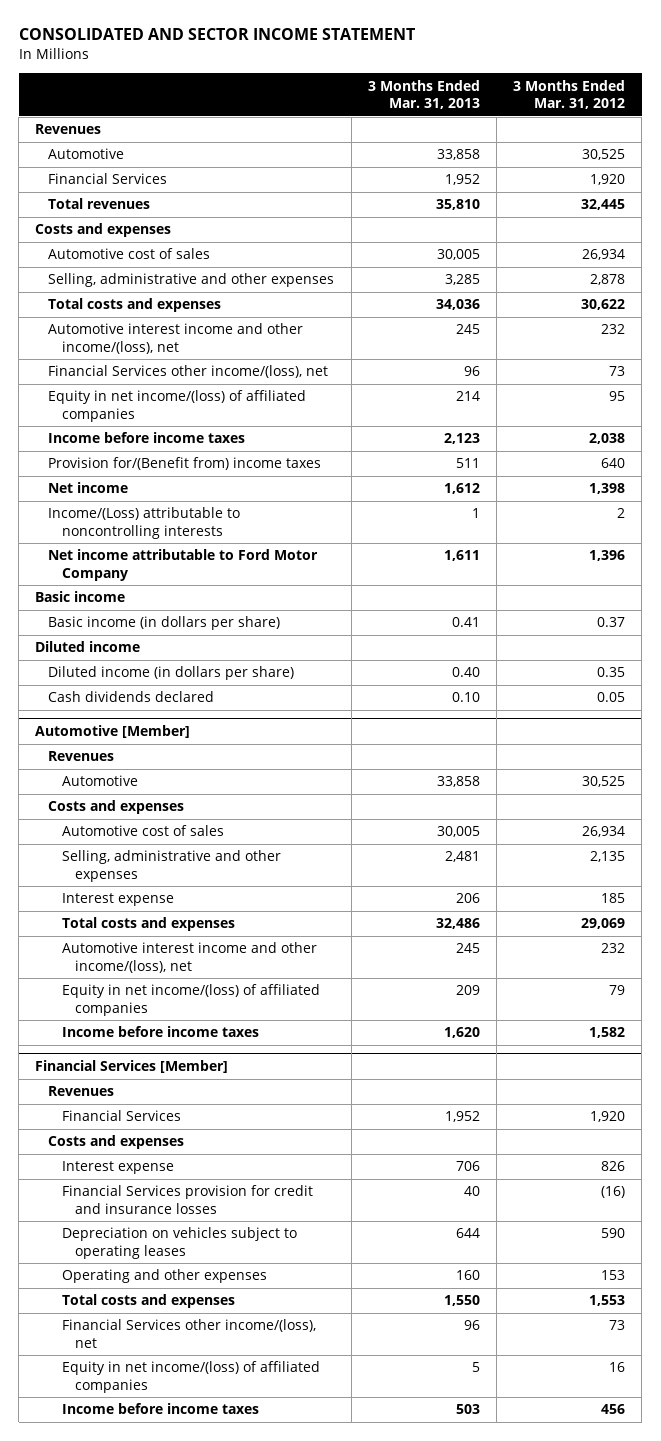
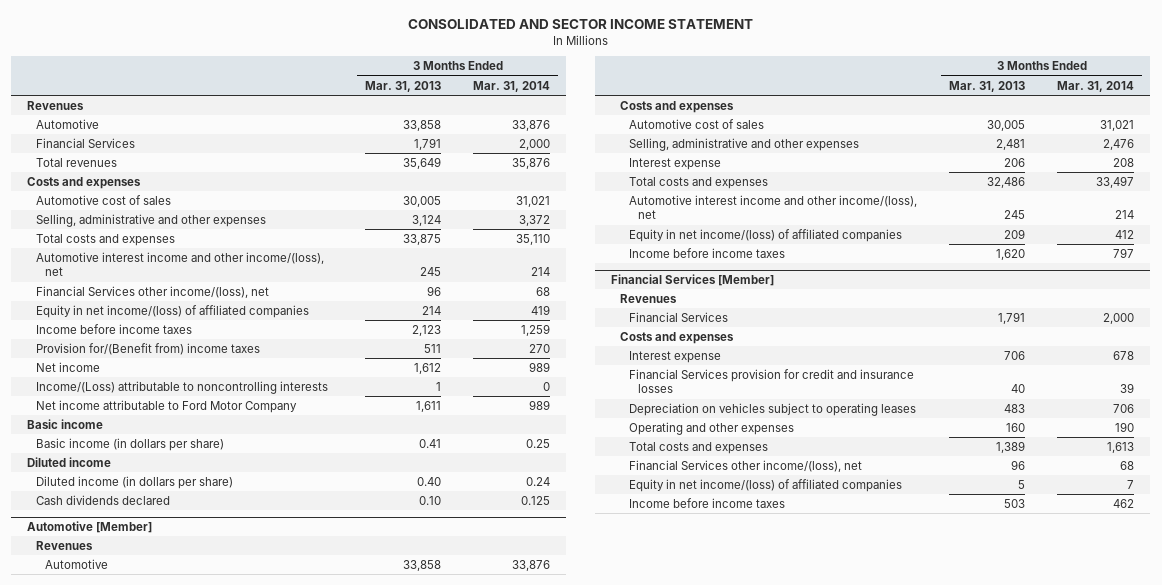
- | 3 Months Ended Mar. 31, 2013 | 3 Months Ended Mar. 31, 2012
+ | 3 Months Ended Mar. 31, 2013 | 3 Months Ended Mar. 31, 2014
- Financial Services | 1,952 | 1,920
- Total revenues | 35,810 | 32,445
+ Financial Services | 1,791 | 2,000
+ Total revenues | 35,649 | 35,876
- Selling, administrative and other expenses | 3,285 | 2,878
- Total costs and expenses | 34,036 | 30,622
+ Selling, administrative and other expenses | 3,124 | 3,372
+ Total costs and expenses | 33,875 | 35,110
@ Financial Services [Member]
- Financial Services | 1,952 | 1,920
+ Financial Services | 1,791 | 2,000
- Depreciation on vehicles subject to operating leases | 644 | 590
+ Depreciation on vehicles subject to operating leases | 483 | 706
- Total costs and expenses | 1,550 | 1,553
+ Total costs and expenses | 1,389 | 1,613

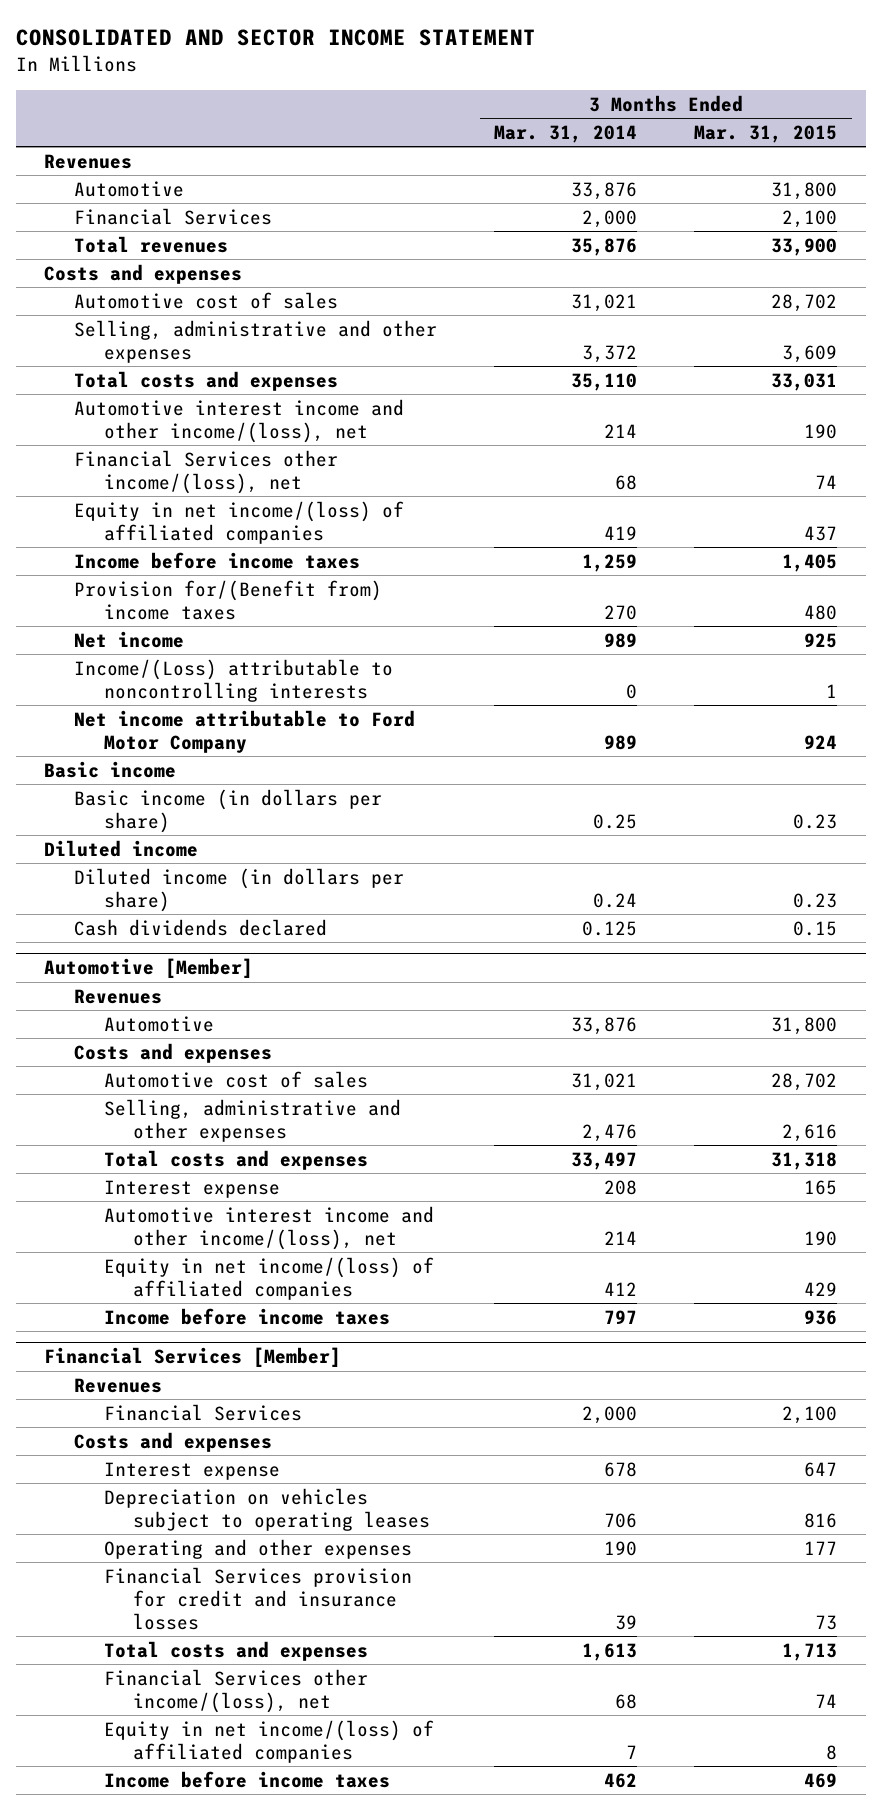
- | 3 Months Ended Mar. 31, 2013 | 3 Months Ended Mar. 31, 2014
+ | 3 Months Ended Mar. 31, 2014 | 3 Months Ended Mar. 31, 2015
@ Automotive [Member]
moved down: Interest expense | 208 | 165
@ Financial Services [Member]
moved down: Financial Services provision for credit and insurance losses | 39 | 73

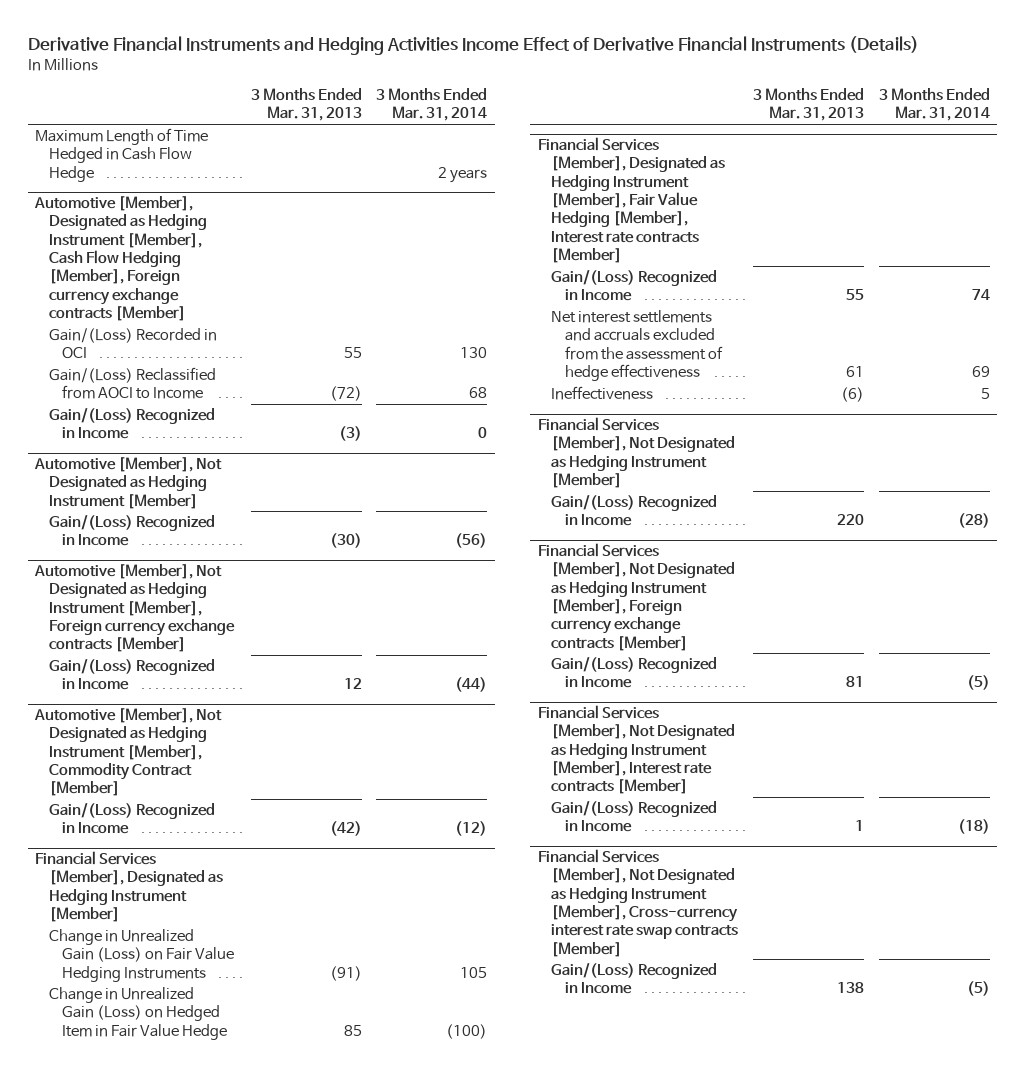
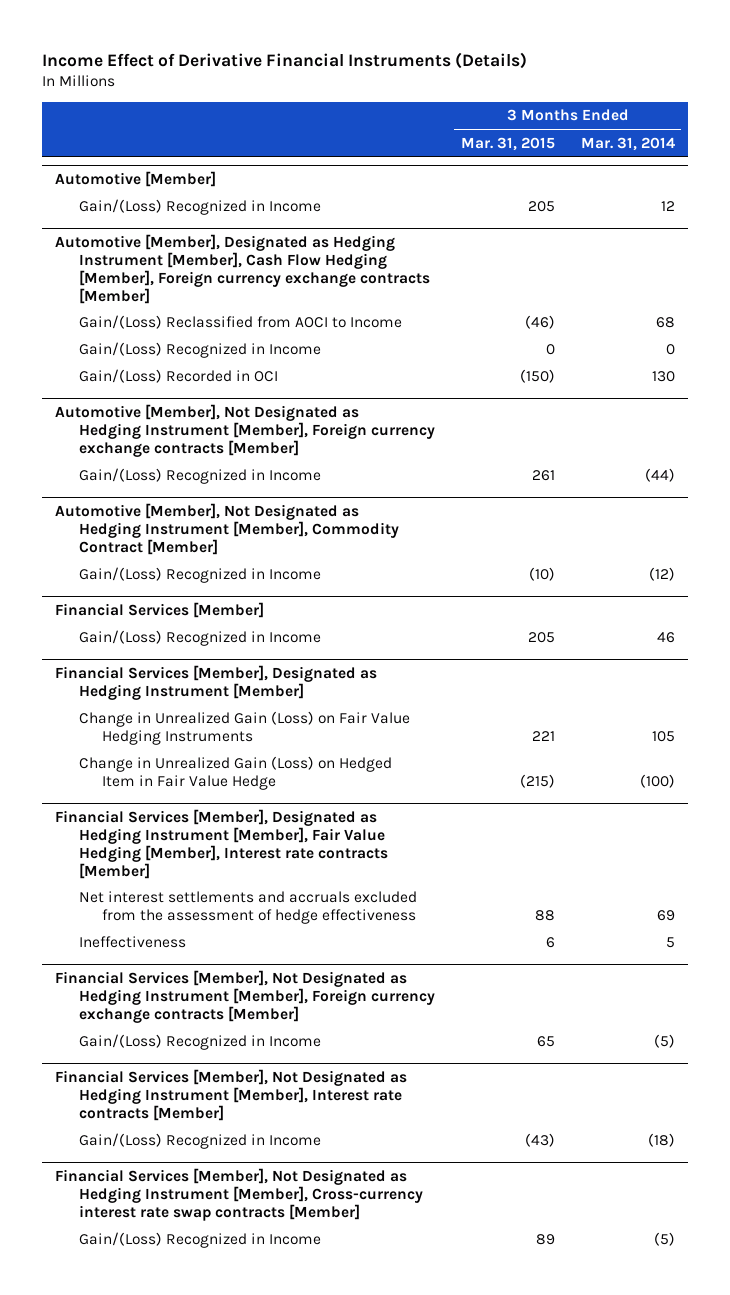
- Derivative Financial Instruments and Hedging Activities Income Effect of Derivative Financial Instruments (Details)
+ Income Effect of Derivative Financial Instruments (Details)
- | 3 Months Ended Mar. 31, 2013 | 3 Months Ended Mar. 31, 2014
+ | 3 Months Ended Mar. 31, 2015 | 3 Months Ended Mar. 31, 2014
- Maximum Length of Time Hedged in Cash Flow Hedge | | 2 years
+ Automotive [Member]
+ Gain/(Loss) Recognized in Income | 205 | 12
- Automotive [Member], Not Designated as Hedging Instrument [Member]
- Gain/(Loss) Recognized in Income | (30) | (56)
@ Automotive [Member], Designated as Hedging Instrument [Member], Cash Flow Hedging [Member], Foreign currency exchange contracts [Member]
moved down: Gain/(Loss) Recorded in OCI | (150) | 130
+ Financial Services [Member]
+ Gain/(Loss) Recognized in Income | 205 | 46
@ Financial Services [Member], Designated as Hedging Instrument [Member], Fair Value Hedging [Member], Interest rate contracts [Member]
- Gain/(Loss) Recognized in Income | 55 | 74
- Financial Services [Member], Not Designated as Hedging Instrument [Member]
- Gain/(Loss) Recognized in Income | 220 | (28)

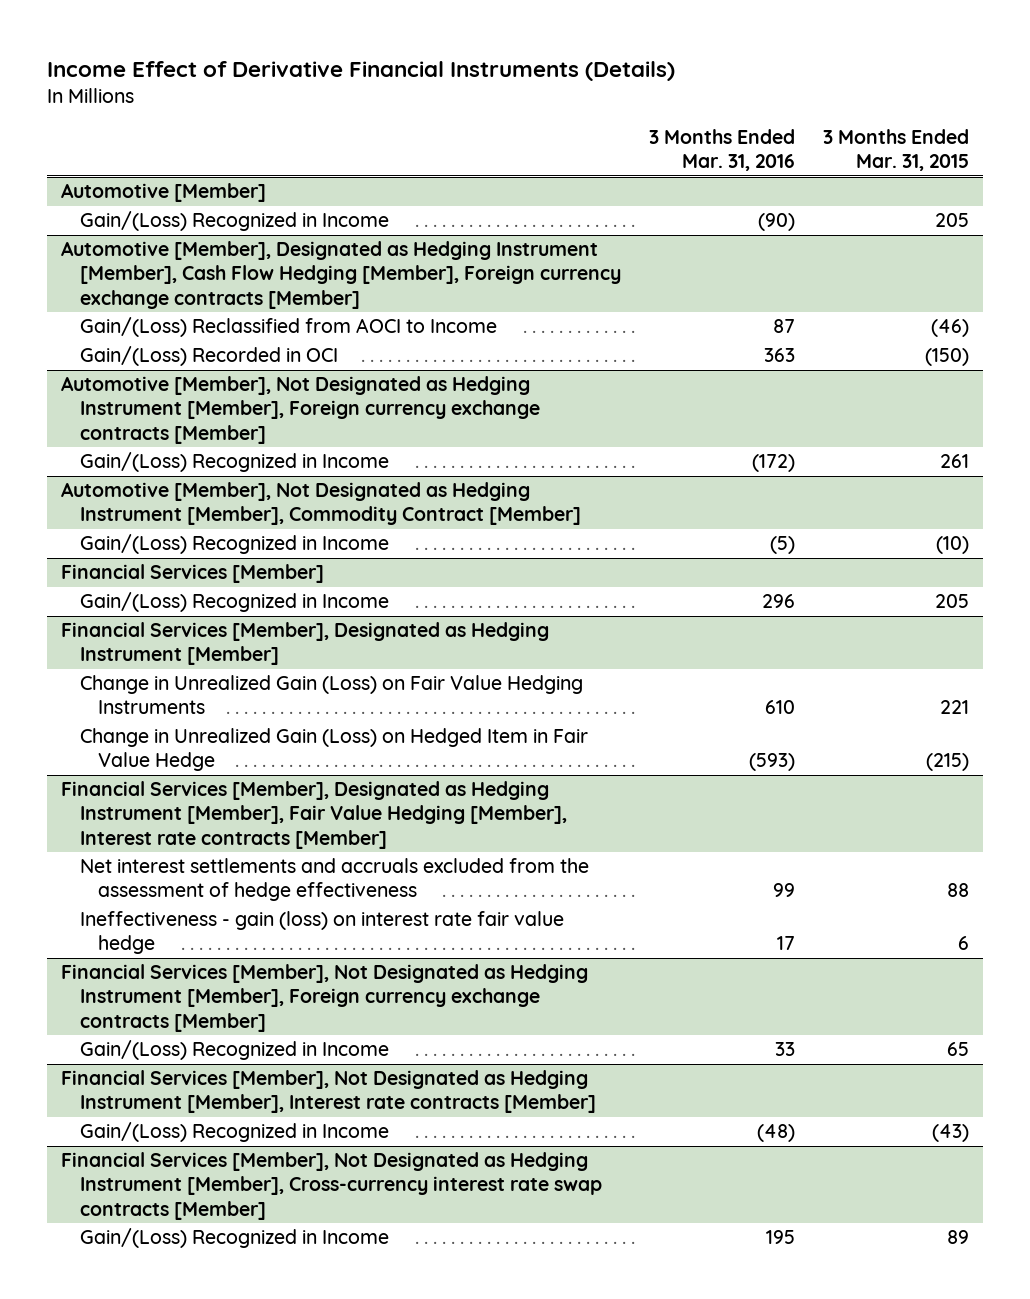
- | 3 Months Ended Mar. 31, 2015 | 3 Months Ended Mar. 31, 2014
+ | 3 Months Ended Mar. 31, 2016 | 3 Months Ended Mar. 31, 2015
@ Automotive [Member], Designated as Hedging Instrument [Member], Cash Flow Hedging [Member], Foreign currency exchange contracts [Member]
- Gain/(Loss) Recognized in Income | 0 | 0
@ Financial Services [Member], Designated as Hedging Instrument [Member], Fair Value Hedging [Member], Interest rate contracts [Member]
- Ineffectiveness | 6 | 5
+ Ineffectiveness - gain (loss) on interest rate fair value hedge | 17 | 6

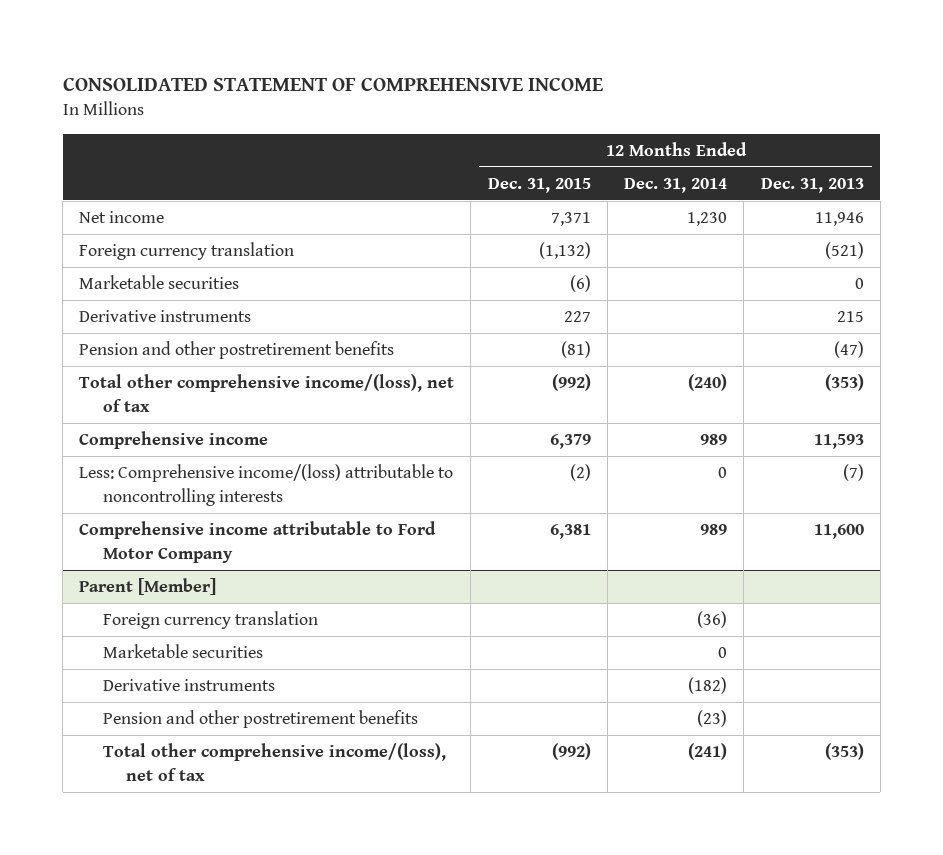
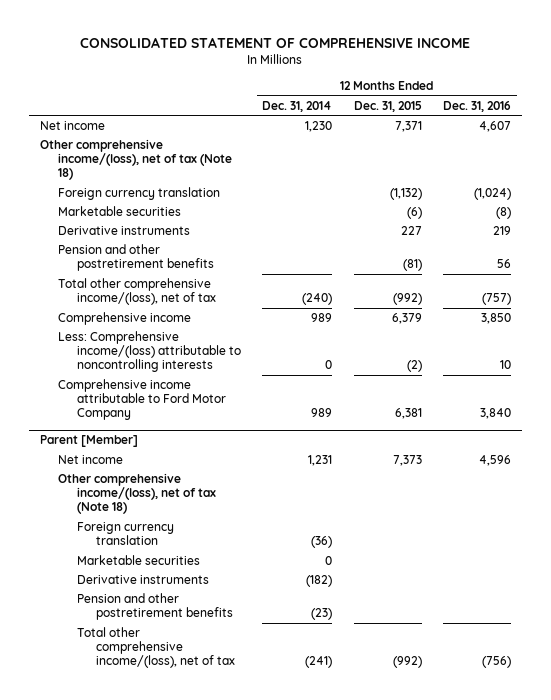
- | 12 Months Ended Dec. 31, 2015 | 12 Months Ended Dec. 31, 2014 | 12 Months Ended Dec. 31, 2013
+ | 12 Months Ended Dec. 31, 2014 | 12 Months Ended Dec. 31, 2015 | 12 Months Ended Dec. 31, 2016
+ Other comprehensive income/(loss), net of tax (Note 18)
@ Parent [Member]
+ Net income | 1,231 | 7,373 | 4,596
+ Other comprehensive income/(loss), net of tax (Note 18)

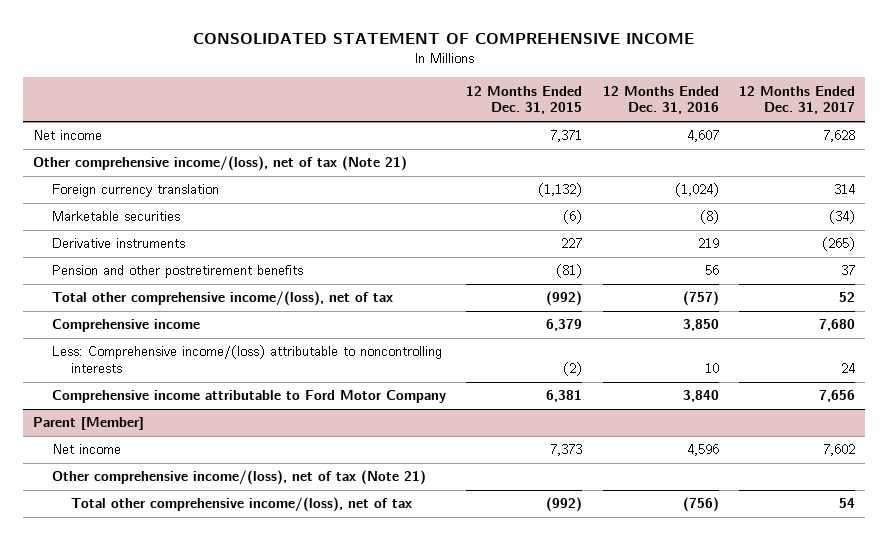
- | 12 Months Ended Dec. 31, 2014 | 12 Months Ended Dec. 31, 2015 | 12 Months Ended Dec. 31, 2016
+ | 12 Months Ended Dec. 31, 2015 | 12 Months Ended Dec. 31, 2016 | 12 Months Ended Dec. 31, 2017
- Other comprehensive income/(loss), net of tax (Note 18)
+ Other comprehensive income/(loss), net of tax (Note 21)
@ Parent [Member]
- Other comprehensive income/(loss), net of tax (Note 18)
- Foreign currency translation | (36) | |
- Marketable securities | 0 | |
- Derivative instruments | (182) | |
- Pension and other postretirement benefits | (23) | |
+ Other comprehensive income/(loss), net of tax (Note 21)

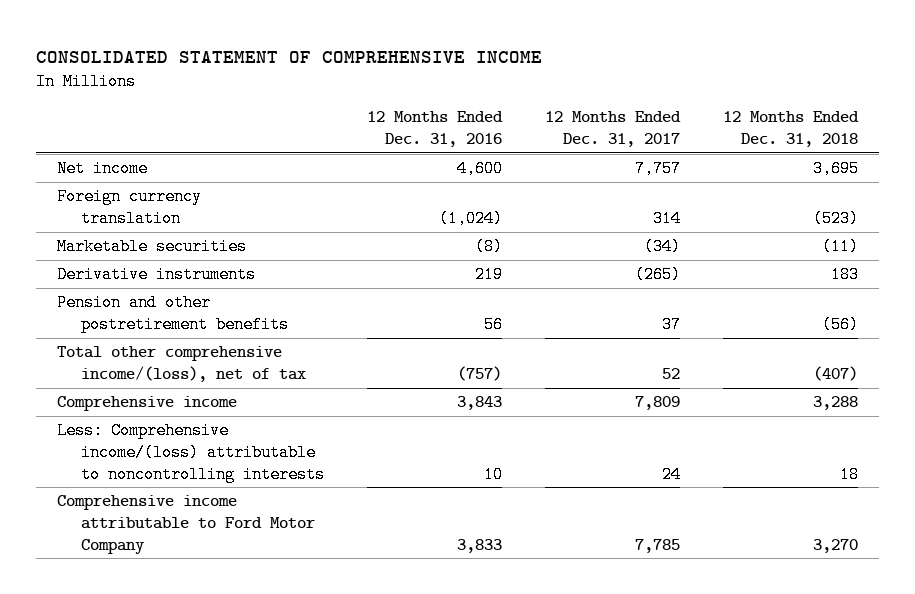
- | 12 Months Ended Dec. 31, 2015 | 12 Months Ended Dec. 31, 2016 | 12 Months Ended Dec. 31, 2017
+ | 12 Months Ended Dec. 31, 2016 | 12 Months Ended Dec. 31, 2017 | 12 Months Ended Dec. 31, 2018
- Net income | 7,371 | 4,607 | 7,628
- Other comprehensive income/(loss), net of tax (Note 21)
+ Net income | 4,600 | 7,757 | 3,695
- Comprehensive income | 6,379 | 3,850 | 7,680
+ Comprehensive income | 3,843 | 7,809 | 3,288
- Comprehensive income attributable to Ford Motor Company | 6,381 | 3,840 | 7,656
- Parent [Member]
- Net income | 7,373 | 4,596 | 7,602
- Other comprehensive income/(loss), net of tax (Note 21)
- Total other comprehensive income/(loss), net of tax | (992) | (756) | 54
+ Comprehensive income attributable to Ford Motor Company | 3,833 | 7,785 | 3,270

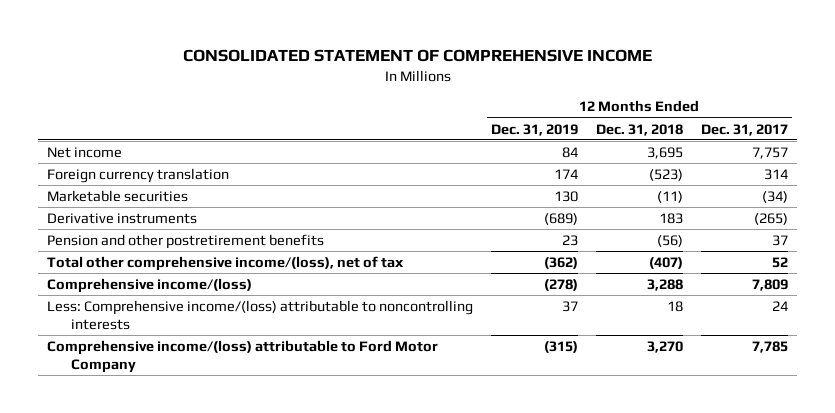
- | 12 Months Ended Dec. 31, 2016 | 12 Months Ended Dec. 31, 2017 | 12 Months Ended Dec. 31, 2018
+ | 12 Months Ended Dec. 31, 2019 | 12 Months Ended Dec. 31, 2018 | 12 Months Ended Dec. 31, 2017
- Comprehensive income | 3,843 | 7,809 | 3,288
+ Comprehensive income/(loss) | (278) | 3,288 | 7,809
- Comprehensive income attributable to Ford Motor Company | 3,833 | 7,785 | 3,270
+ Comprehensive income/(loss) attributable to Ford Motor Company | (315) | 3,270 | 7,785

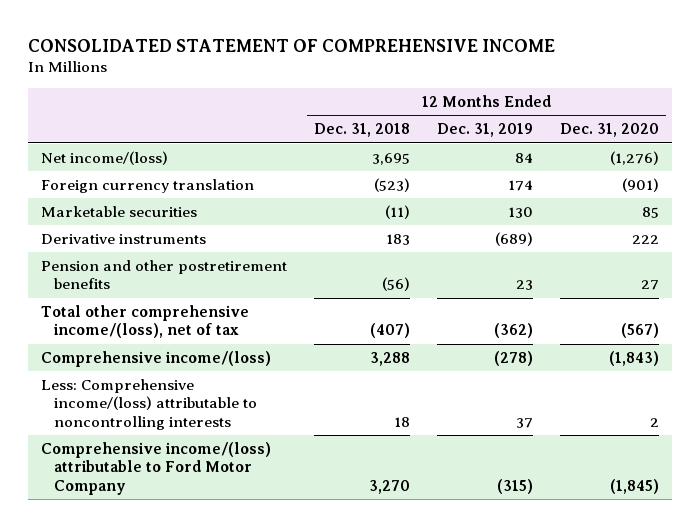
- | 12 Months Ended Dec. 31, 2019 | 12 Months Ended Dec. 31, 2018 | 12 Months Ended Dec. 31, 2017
+ | 12 Months Ended Dec. 31, 2018 | 12 Months Ended Dec. 31, 2019 | 12 Months Ended Dec. 31, 2020
- Net income | 84 | 3,695 | 7,757
+ Net income/(loss) | 3,695 | 84 | (1,276)

